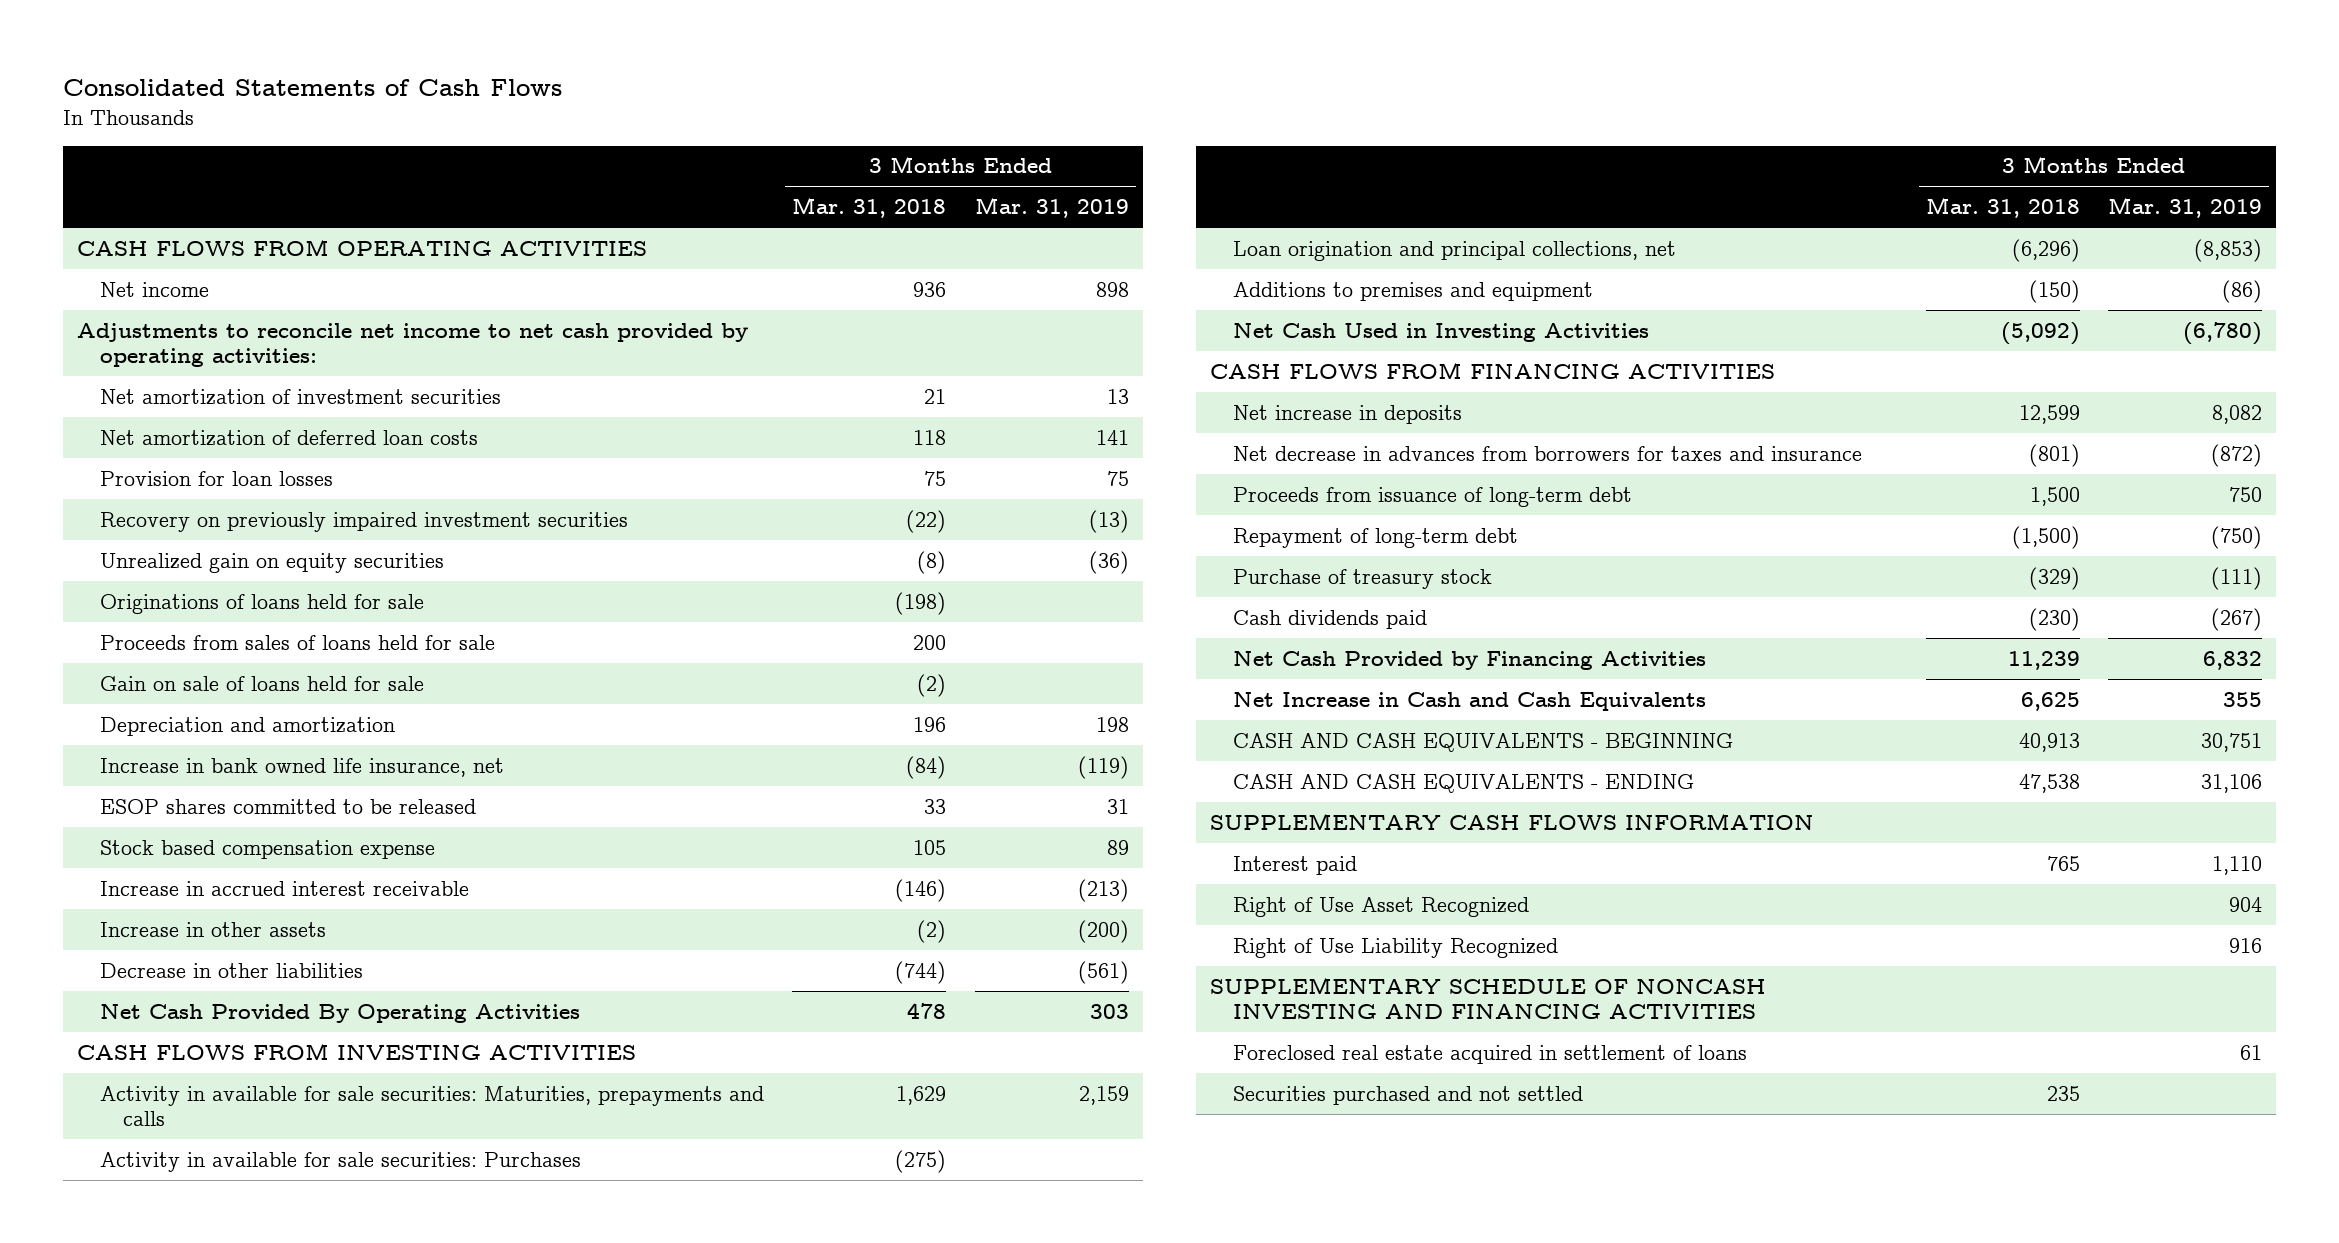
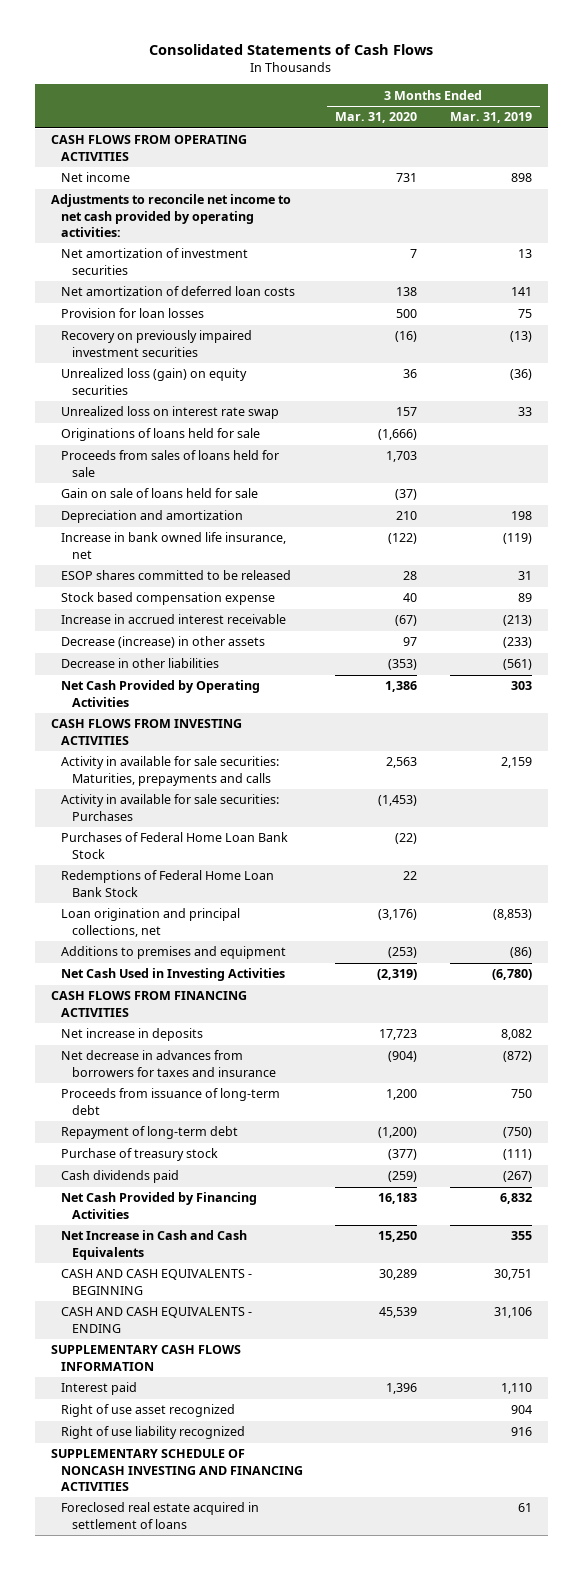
- | 3 Months Ended Mar. 31, 2018 | 3 Months Ended Mar. 31, 2019
+ | 3 Months Ended Mar. 31, 2020 | 3 Months Ended Mar. 31, 2019
- Unrealized gain on equity securities | (8) | (36)
+ Unrealized loss (gain) on equity securities | 36 | (36)
+ Unrealized loss on interest rate swap | 157 | 33
- Increase in other assets | (2) | (200)
+ Decrease (increase) in other assets | 97 | (233)
- Net Cash Provided By Operating Activities | 478 | 303
+ Net Cash Provided by Operating Activities | 1,386 | 303
+ Purchases of Federal Home Loan Bank Stock | (22) |
+ Redemptions of Federal Home Loan Bank Stock | 22 |
- Right of Use Asset Recognized | | 904
- Right of Use Liability Recognized | | 916
+ Right of use asset recognized | | 904
+ Right of use liability recognized | | 916
- Securities purchased and not settled | 235 |

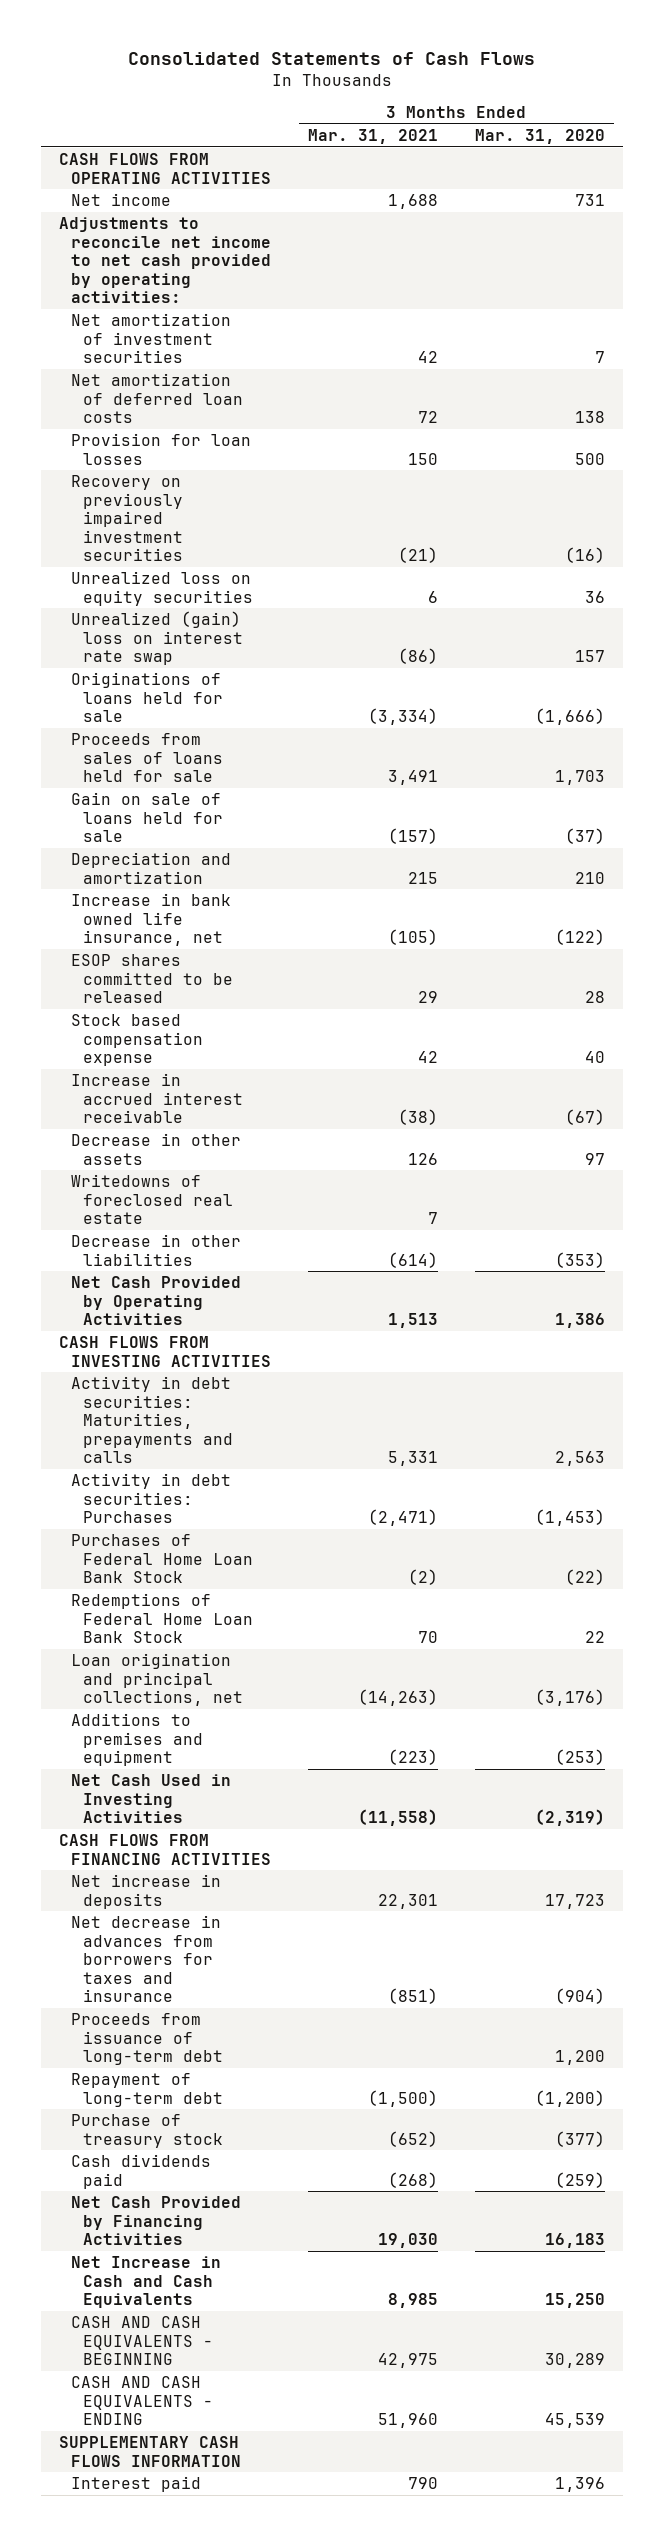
- | 3 Months Ended Mar. 31, 2020 | 3 Months Ended Mar. 31, 2019
+ | 3 Months Ended Mar. 31, 2021 | 3 Months Ended Mar. 31, 2020
- Unrealized loss (gain) on equity securities | 36 | (36)
- Unrealized loss on interest rate swap | 157 | 33
+ Unrealized loss on equity securities | 6 | 36
+ Unrealized (gain) loss on interest rate swap | (86) | 157
- Decrease (increase) in other assets | 97 | (233)
+ Decrease in other assets | 126 | 97
+ Writedowns of foreclosed real estate | 7 |
- Activity in available for sale securities: Maturities, prepayments and calls | 2,563 | 2,159
- Activity in available for sale securities: Purchases | (1,453) |
+ Activity in debt securities: Maturities, prepayments and calls | 5,331 | 2,563
+ Activity in debt securities: Purchases | (2,471) | (1,453)
- Right of use asset recognized | | 904
- Right of use liability recognized | | 916
- SUPPLEMENTARY SCHEDULE OF NONCASH INVESTING AND FINANCING ACTIVITIES
- Foreclosed real estate acquired in settlement of loans | | 61

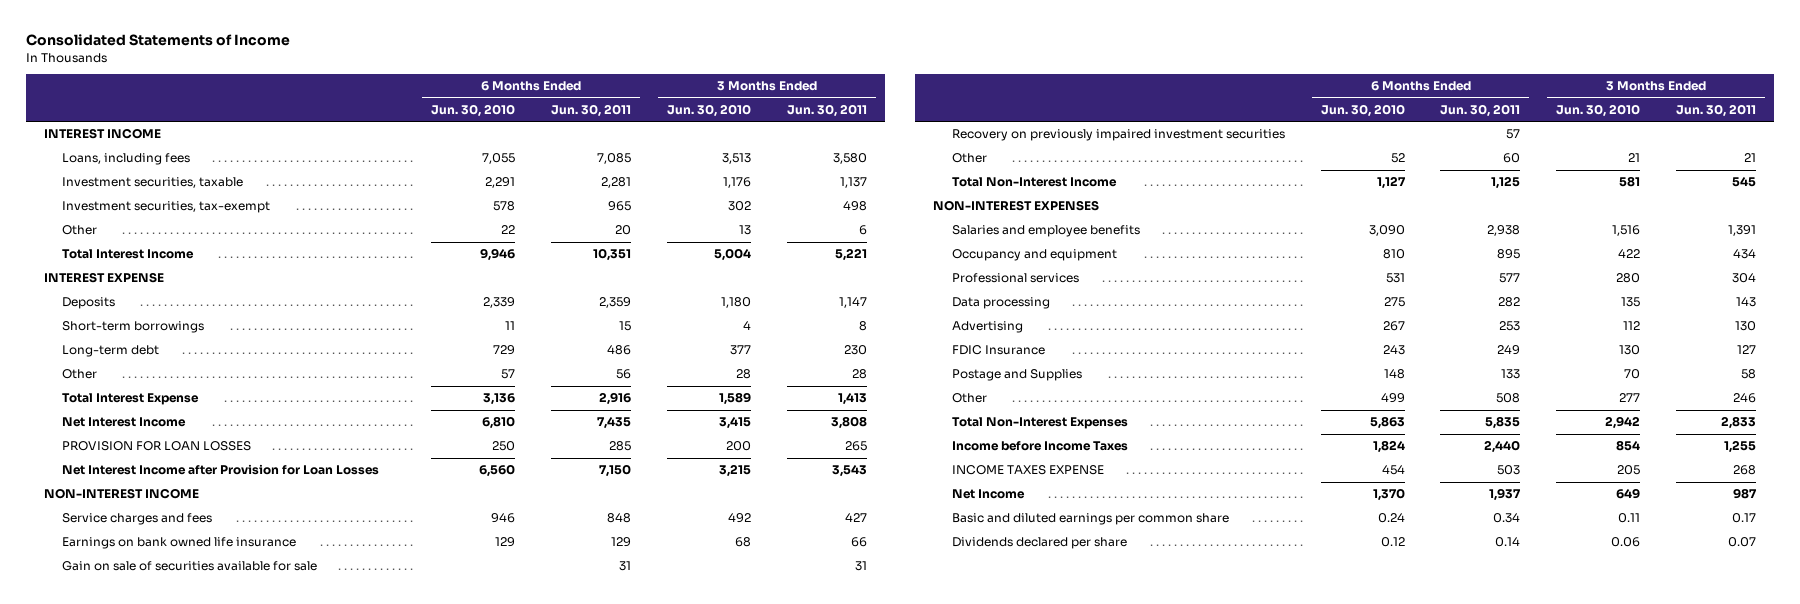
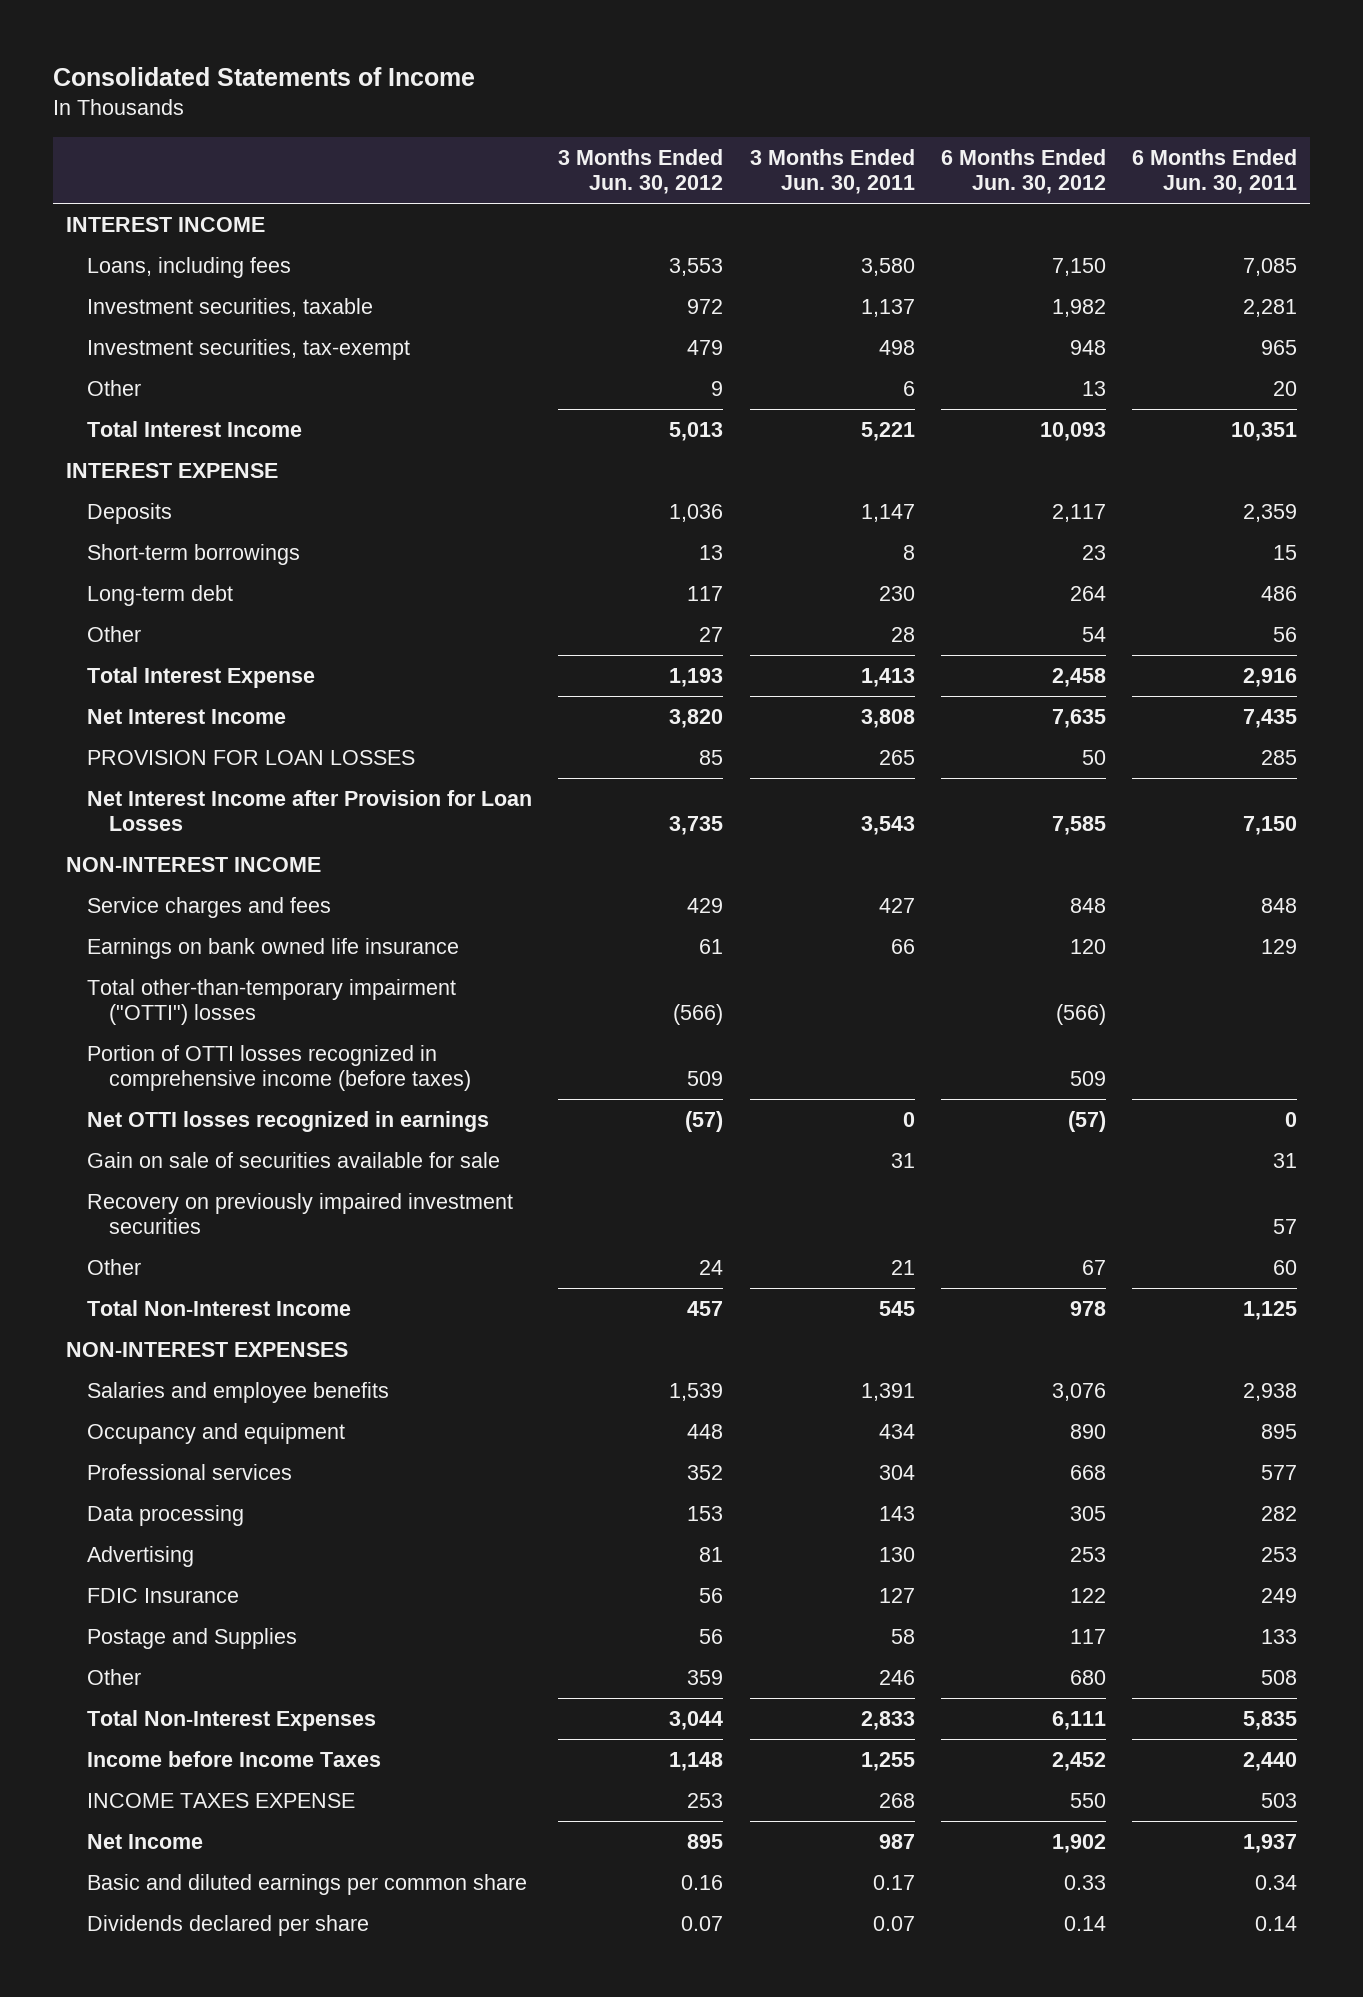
- | 6 Months Ended Jun. 30, 2010 | 6 Months Ended Jun. 30, 2011 | 3 Months Ended Jun. 30, 2010 | 3 Months Ended Jun. 30, 2011
+ | 3 Months Ended Jun. 30, 2012 | 3 Months Ended Jun. 30, 2011 | 6 Months Ended Jun. 30, 2012 | 6 Months Ended Jun. 30, 2011
+ Total other-than-temporary impairment ("OTTI") losses | (566) | | (566) |
+ Portion of OTTI losses recognized in comprehensive income (before taxes) | 509 | | 509 |
+ Net OTTI losses recognized in earnings | (57) | 0 | (57) | 0

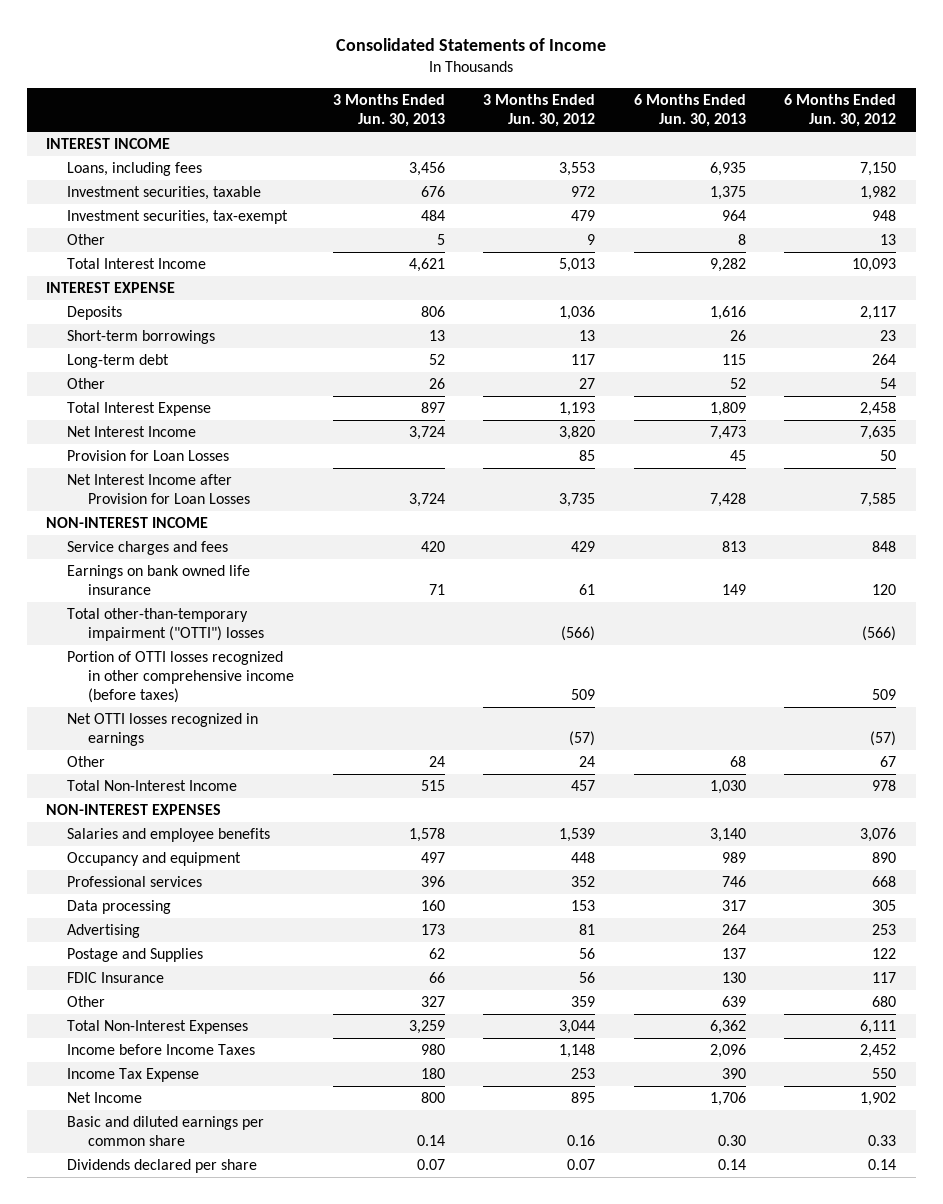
- | 3 Months Ended Jun. 30, 2012 | 3 Months Ended Jun. 30, 2011 | 6 Months Ended Jun. 30, 2012 | 6 Months Ended Jun. 30, 2011
+ | 3 Months Ended Jun. 30, 2013 | 3 Months Ended Jun. 30, 2012 | 6 Months Ended Jun. 30, 2013 | 6 Months Ended Jun. 30, 2012
- PROVISION FOR LOAN LOSSES | 85 | 265 | 50 | 285
+ Provision for Loan Losses | | 85 | 45 | 50
- Portion of OTTI losses recognized in comprehensive income (before taxes) | 509 | | 509 |
+ Portion of OTTI losses recognized in other comprehensive income (before taxes) | | 509 | | 509
- Gain on sale of securities available for sale | | 31 | | 31
- Recovery on previously impaired investment securities | | | | 57
- FDIC Insurance | 56 | 127 | 122 | 249
- Postage and Supplies | 56 | 58 | 117 | 133
+ Postage and Supplies | 62 | 56 | 137 | 122
+ FDIC Insurance | 66 | 56 | 130 | 117
- INCOME TAXES EXPENSE | 253 | 268 | 550 | 503
+ Income Tax Expense | 180 | 253 | 390 | 550

